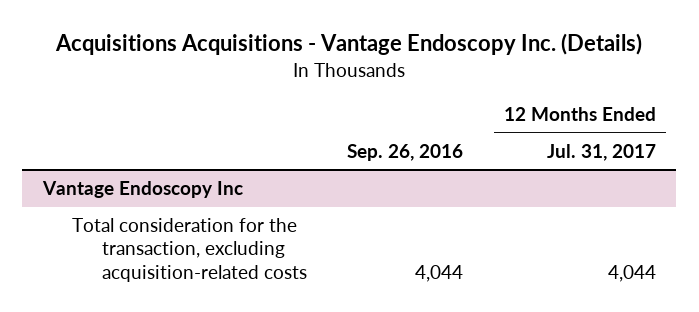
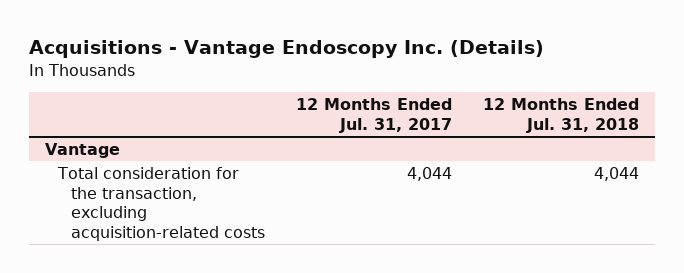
- Acquisitions Acquisitions - Vantage Endoscopy Inc. (Details)
+ Acquisitions - Vantage Endoscopy Inc. (Details)
- | Sep. 26, 2016 | 12 Months Ended Jul. 31, 2017
+ | 12 Months Ended Jul. 31, 2017 | 12 Months Ended Jul. 31, 2018
- Vantage Endoscopy Inc
+ Vantage

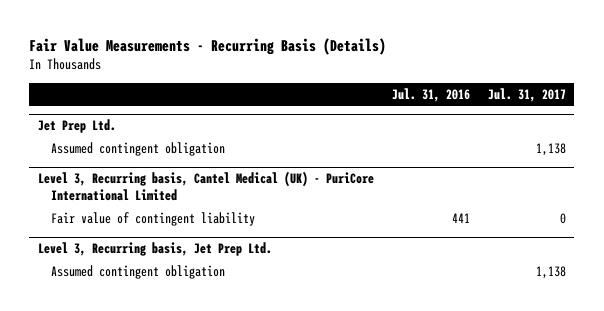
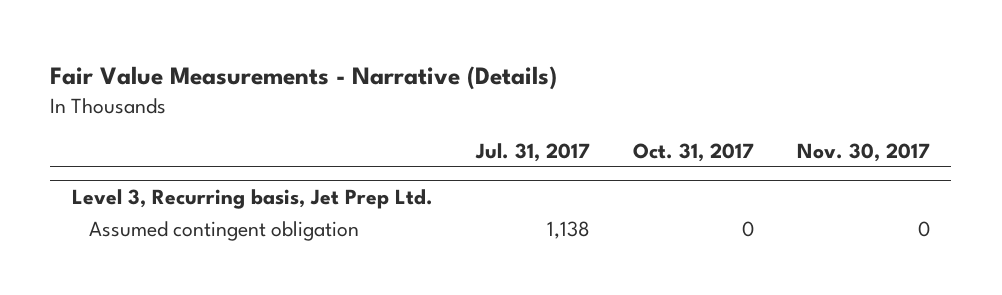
- Fair Value Measurements - Recurring Basis (Details)
+ Fair Value Measurements - Narrative (Details)
- | Jul. 31, 2016 | Jul. 31, 2017
+ | Jul. 31, 2017 | Oct. 31, 2017 | Nov. 30, 2017
- Jet Prep Ltd.
- Assumed contingent obligation | | 1,138
- Level 3, Recurring basis, Cantel Medical (UK) - PuriCore International Limited
- Fair value of contingent liability | 441 | 0

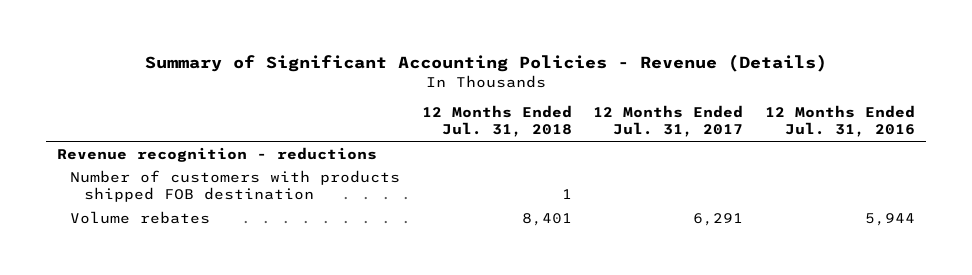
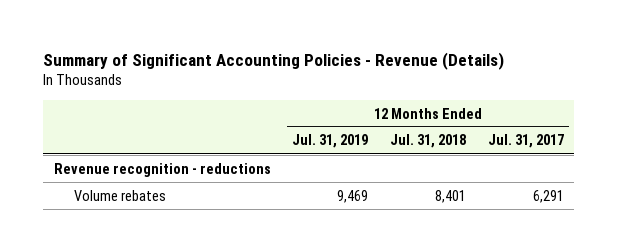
- | 12 Months Ended Jul. 31, 2018 | 12 Months Ended Jul. 31, 2017 | 12 Months Ended Jul. 31, 2016
+ | 12 Months Ended Jul. 31, 2019 | 12 Months Ended Jul. 31, 2018 | 12 Months Ended Jul. 31, 2017
- Number of customers with products shipped FOB destination | 1 | |

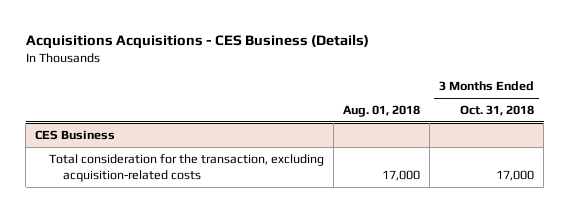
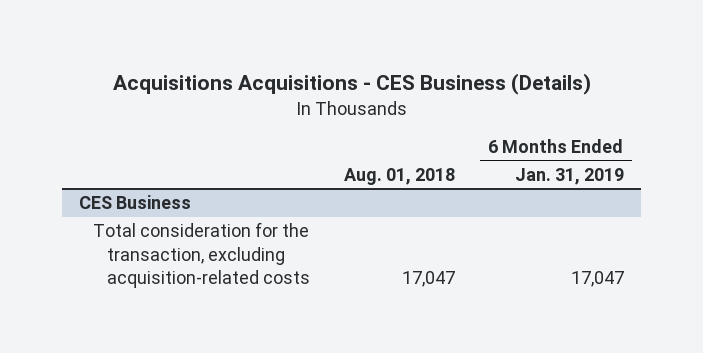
- | Aug. 01, 2018 | 3 Months Ended Oct. 31, 2018
+ | Aug. 01, 2018 | 6 Months Ended Jan. 31, 2019
@ CES Business
- Total consideration for the transaction, excluding acquisition-related costs | 17,000 | 17,000
+ Total consideration for the transaction, excluding acquisition-related costs | 17,047 | 17,047

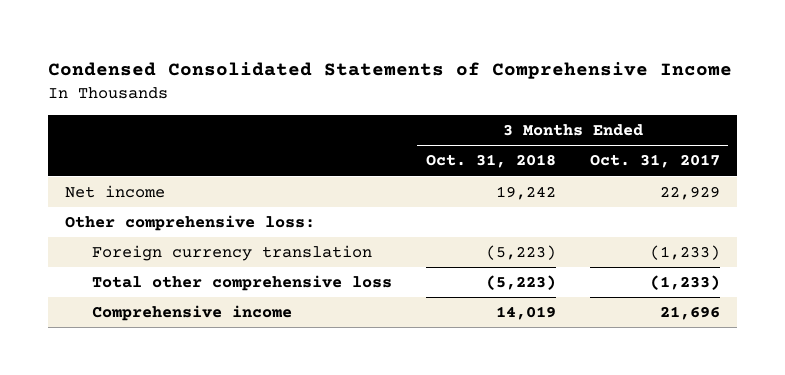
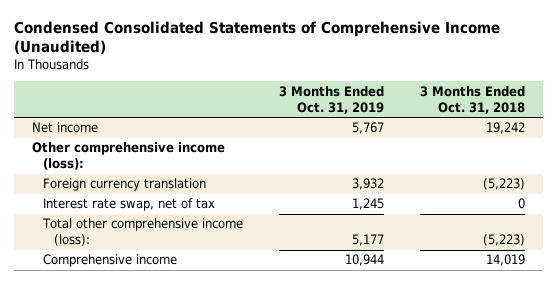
- Condensed Consolidated Statements of Comprehensive Income
+ Condensed Consolidated Statements of Comprehensive Income (Unaudited)
- | 3 Months Ended Oct. 31, 2018 | 3 Months Ended Oct. 31, 2017
+ | 3 Months Ended Oct. 31, 2019 | 3 Months Ended Oct. 31, 2018
- Other comprehensive loss:
+ Other comprehensive income (loss):
- Total other comprehensive loss | (5,223) | (1,233)
+ Interest rate swap, net of tax | 1,245 | 0
+ Total other comprehensive income (loss): | 5,177 | (5,223)

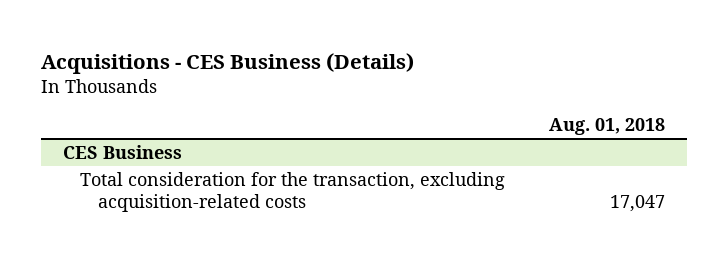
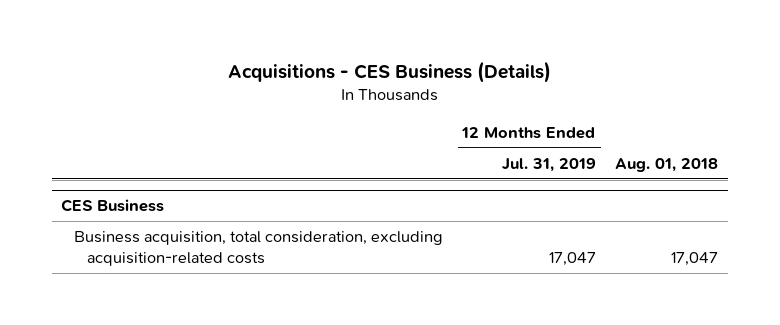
- | Aug. 01, 2018
+ | 12 Months Ended Jul. 31, 2019 | Aug. 01, 2018
@ CES Business
- Total consideration for the transaction, excluding acquisition-related costs | 17,047
+ Business acquisition, total consideration, excluding acquisition-related costs | 17,047 | 17,047

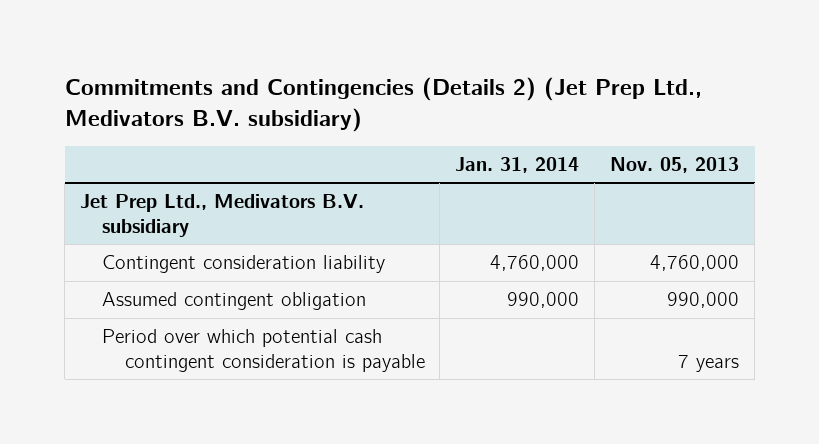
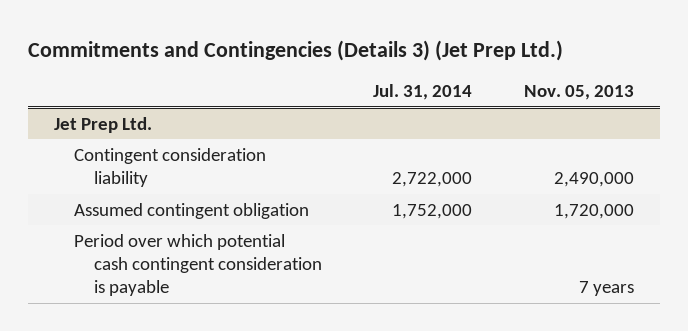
- Commitments and Contingencies (Details 2) (Jet Prep Ltd., Medivators B.V. subsidiary)
+ Commitments and Contingencies (Details 3) (Jet Prep Ltd.)
- | Jan. 31, 2014 | Nov. 05, 2013
+ | Jul. 31, 2014 | Nov. 05, 2013
- Jet Prep Ltd., Medivators B.V. subsidiary
- Contingent consideration liability | 4,760,000 | 4,760,000
- Assumed contingent obligation | 990,000 | 990,000
+ Jet Prep Ltd.
+ Contingent consideration liability | 2,722,000 | 2,490,000
+ Assumed contingent obligation | 1,752,000 | 1,720,000

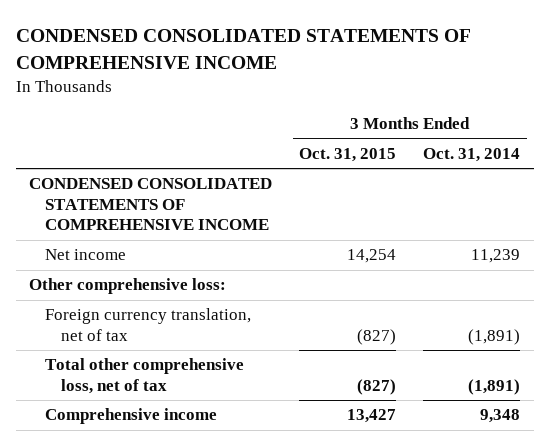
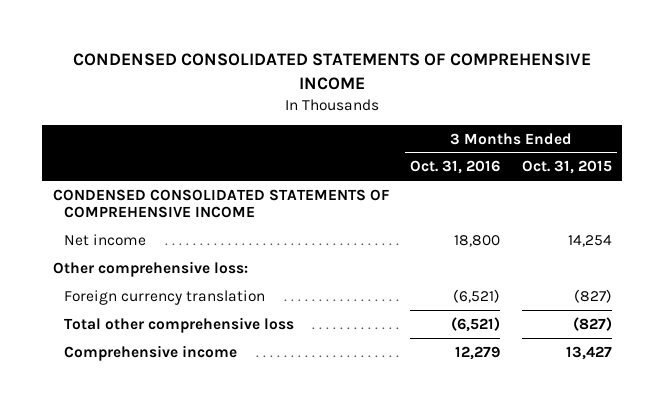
- | 3 Months Ended Oct. 31, 2015 | 3 Months Ended Oct. 31, 2014
+ | 3 Months Ended Oct. 31, 2016 | 3 Months Ended Oct. 31, 2015
- Foreign currency translation, net of tax | (827) | (1,891)
- Total other comprehensive loss, net of tax | (827) | (1,891)
+ Foreign currency translation | (6,521) | (827)
+ Total other comprehensive loss | (6,521) | (827)

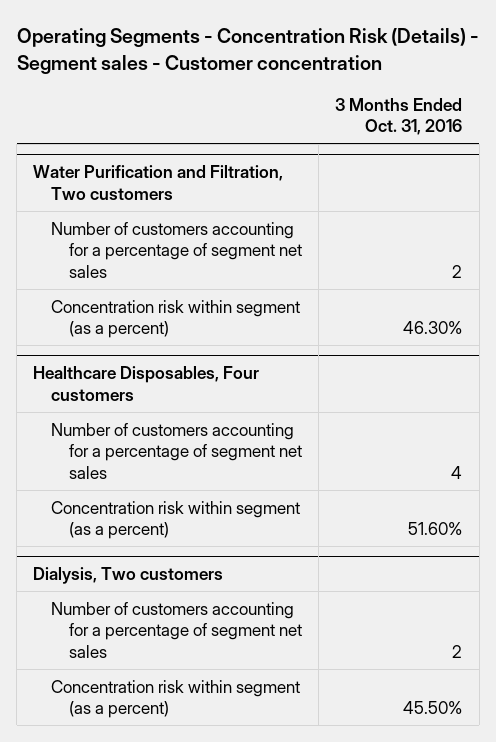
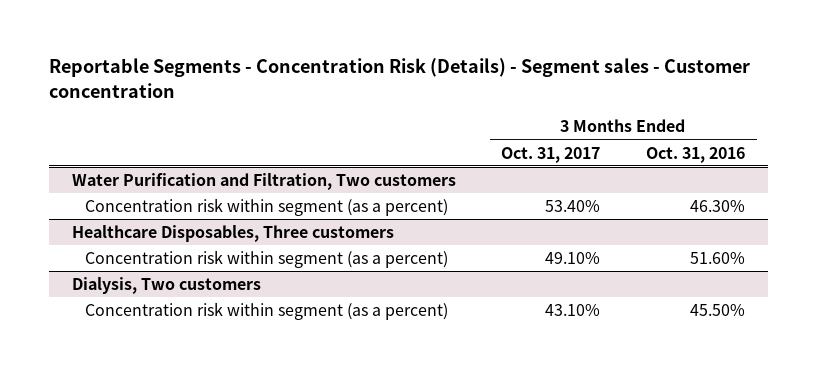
- Operating Segments - Concentration Risk (Details) - Segment sales - Customer concentration
+ Reportable Segments - Concentration Risk (Details) - Segment sales - Customer concentration
- | 3 Months Ended Oct. 31, 2016
+ | 3 Months Ended Oct. 31, 2017 | 3 Months Ended Oct. 31, 2016
@ Water Purification and Filtration, Two customers
- Number of customers accounting for a percentage of segment net sales | 2
- Healthcare Disposables, Four customers
- Number of customers accounting for a percentage of segment net sales | 4
+ Healthcare Disposables, Three customers
@ Dialysis, Two customers
- Number of customers accounting for a percentage of segment net sales | 2

